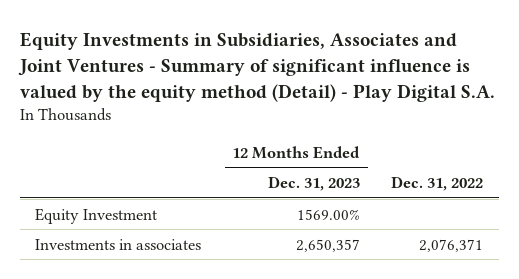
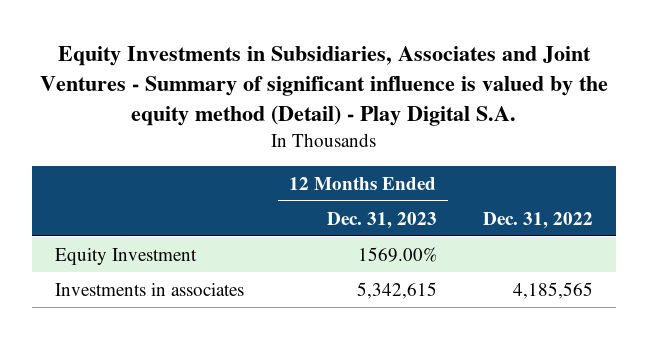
- Investments in associates | 2,650,357 | 2,076,371
+ Investments in associates | 5,342,615 | 4,185,565

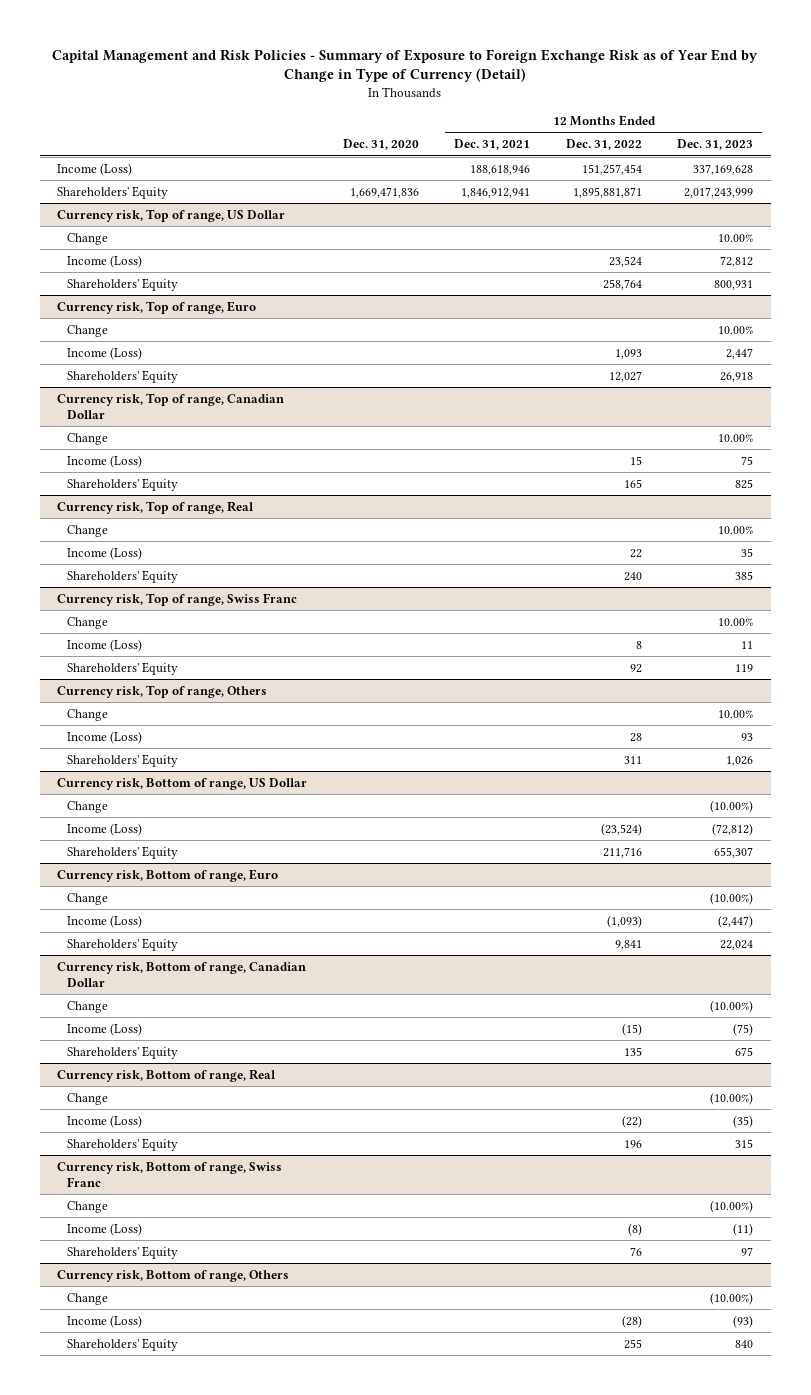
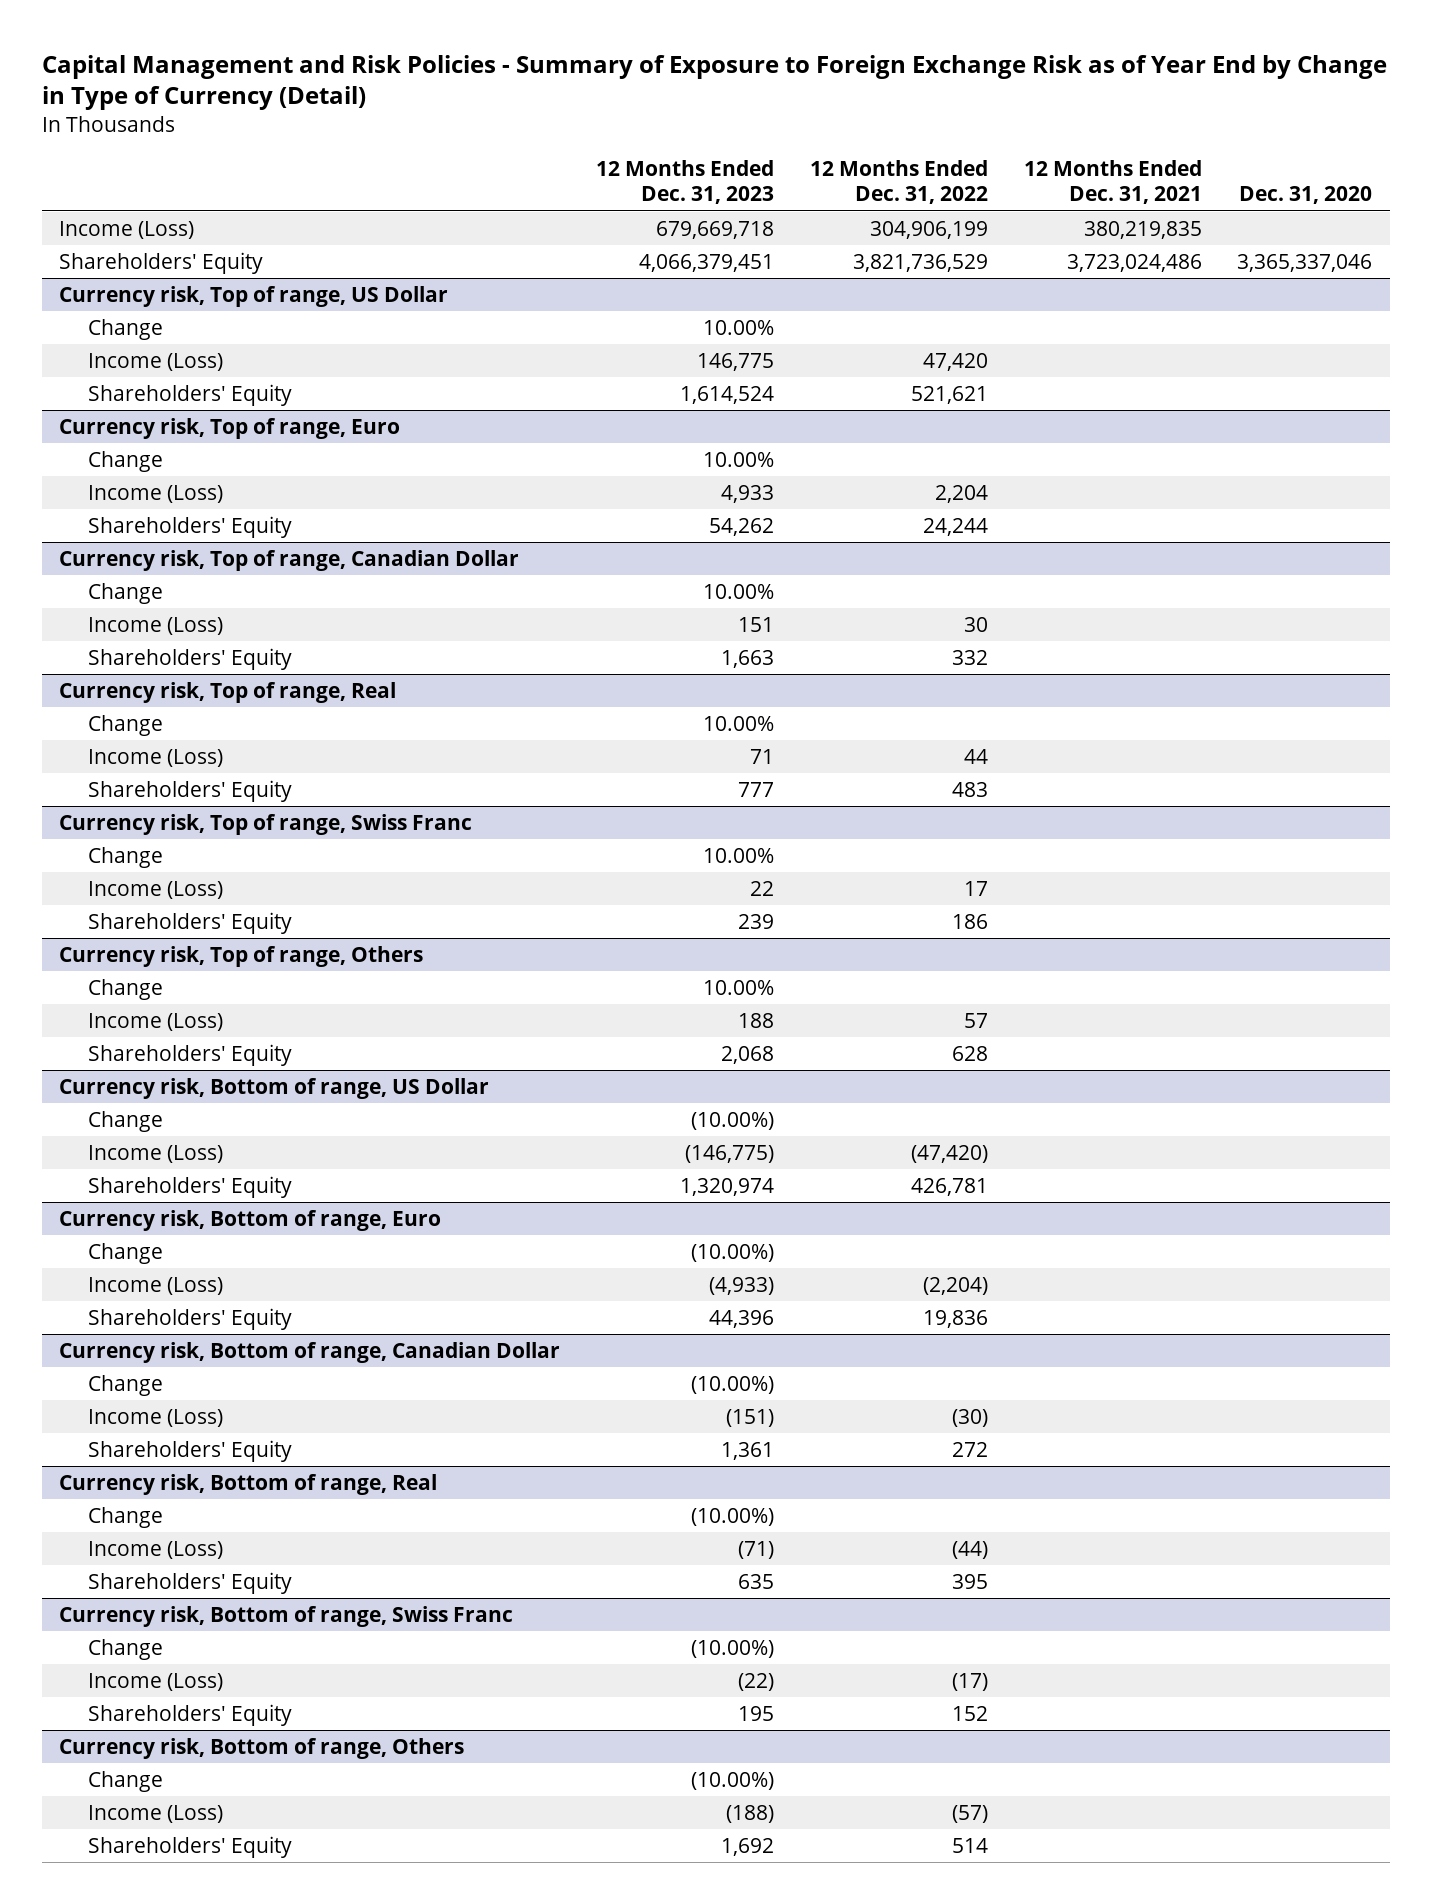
- | Dec. 31, 2020 | 12 Months Ended Dec. 31, 2021 | 12 Months Ended Dec. 31, 2022 | 12 Months Ended Dec. 31, 2023
+ | 12 Months Ended Dec. 31, 2023 | 12 Months Ended Dec. 31, 2022 | 12 Months Ended Dec. 31, 2021 | Dec. 31, 2020
- Income (Loss) | | 188,618,946 | 151,257,454 | 337,169,628
- Shareholders' Equity | 1,669,471,836 | 1,846,912,941 | 1,895,881,871 | 2,017,243,999
+ Income (Loss) | 679,669,718 | 304,906,199 | 380,219,835 |
+ Shareholders' Equity | 4,066,379,451 | 3,821,736,529 | 3,723,024,486 | 3,365,337,046
@ Currency risk, Top of range, US Dollar
- Income (Loss) | | | 23,524 | 72,812
- Shareholders' Equity | | | 258,764 | 800,931
+ Income (Loss) | 146,775 | 47,420 | |
+ Shareholders' Equity | 1,614,524 | 521,621 | |
@ Currency risk, Top of range, Euro
- Income (Loss) | | | 1,093 | 2,447
- Shareholders' Equity | | | 12,027 | 26,918
+ Income (Loss) | 4,933 | 2,204 | |
+ Shareholders' Equity | 54,262 | 24,244 | |
@ Currency risk, Top of range, Canadian Dollar
- Income (Loss) | | | 15 | 75
- Shareholders' Equity | | | 165 | 825
+ Income (Loss) | 151 | 30 | |
+ Shareholders' Equity | 1,663 | 332 | |
@ Currency risk, Top of range, Real
- Income (Loss) | | | 22 | 35
- Shareholders' Equity | | | 240 | 385
+ Income (Loss) | 71 | 44 | |
+ Shareholders' Equity | 777 | 483 | |
@ Currency risk, Top of range, Swiss Franc
- Income (Loss) | | | 8 | 11
- Shareholders' Equity | | | 92 | 119
+ Income (Loss) | 22 | 17 | |
+ Shareholders' Equity | 239 | 186 | |
@ Currency risk, Top of range, Others
- Income (Loss) | | | 28 | 93
- Shareholders' Equity | | | 311 | 1,026
+ Income (Loss) | 188 | 57 | |
+ Shareholders' Equity | 2,068 | 628 | |
@ Currency risk, Bottom of range, US Dollar
- Income (Loss) | | | (23,524) | (72,812)
- Shareholders' Equity | | | 211,716 | 655,307
+ Income (Loss) | (146,775) | (47,420) | |
+ Shareholders' Equity | 1,320,974 | 426,781 | |
@ Currency risk, Bottom of range, Euro
- Income (Loss) | | | (1,093) | (2,447)
- Shareholders' Equity | | | 9,841 | 22,024
+ Income (Loss) | (4,933) | (2,204) | |
+ Shareholders' Equity | 44,396 | 19,836 | |
@ Currency risk, Bottom of range, Canadian Dollar
- Income (Loss) | | | (15) | (75)
- Shareholders' Equity | | | 135 | 675
+ Income (Loss) | (151) | (30) | |
+ Shareholders' Equity | 1,361 | 272 | |
@ Currency risk, Bottom of range, Real
- Income (Loss) | | | (22) | (35)
- Shareholders' Equity | | | 196 | 315
+ Income (Loss) | (71) | (44) | |
+ Shareholders' Equity | 635 | 395 | |
@ Currency risk, Bottom of range, Swiss Franc
- Income (Loss) | | | (8) | (11)
- Shareholders' Equity | | | 76 | 97
+ Income (Loss) | (22) | (17) | |
+ Shareholders' Equity | 195 | 152 | |
@ Currency risk, Bottom of range, Others
- Income (Loss) | | | (28) | (93)
- Shareholders' Equity | | | 255 | 840
+ Income (Loss) | (188) | (57) | |
+ Shareholders' Equity | 1,692 | 514 | |

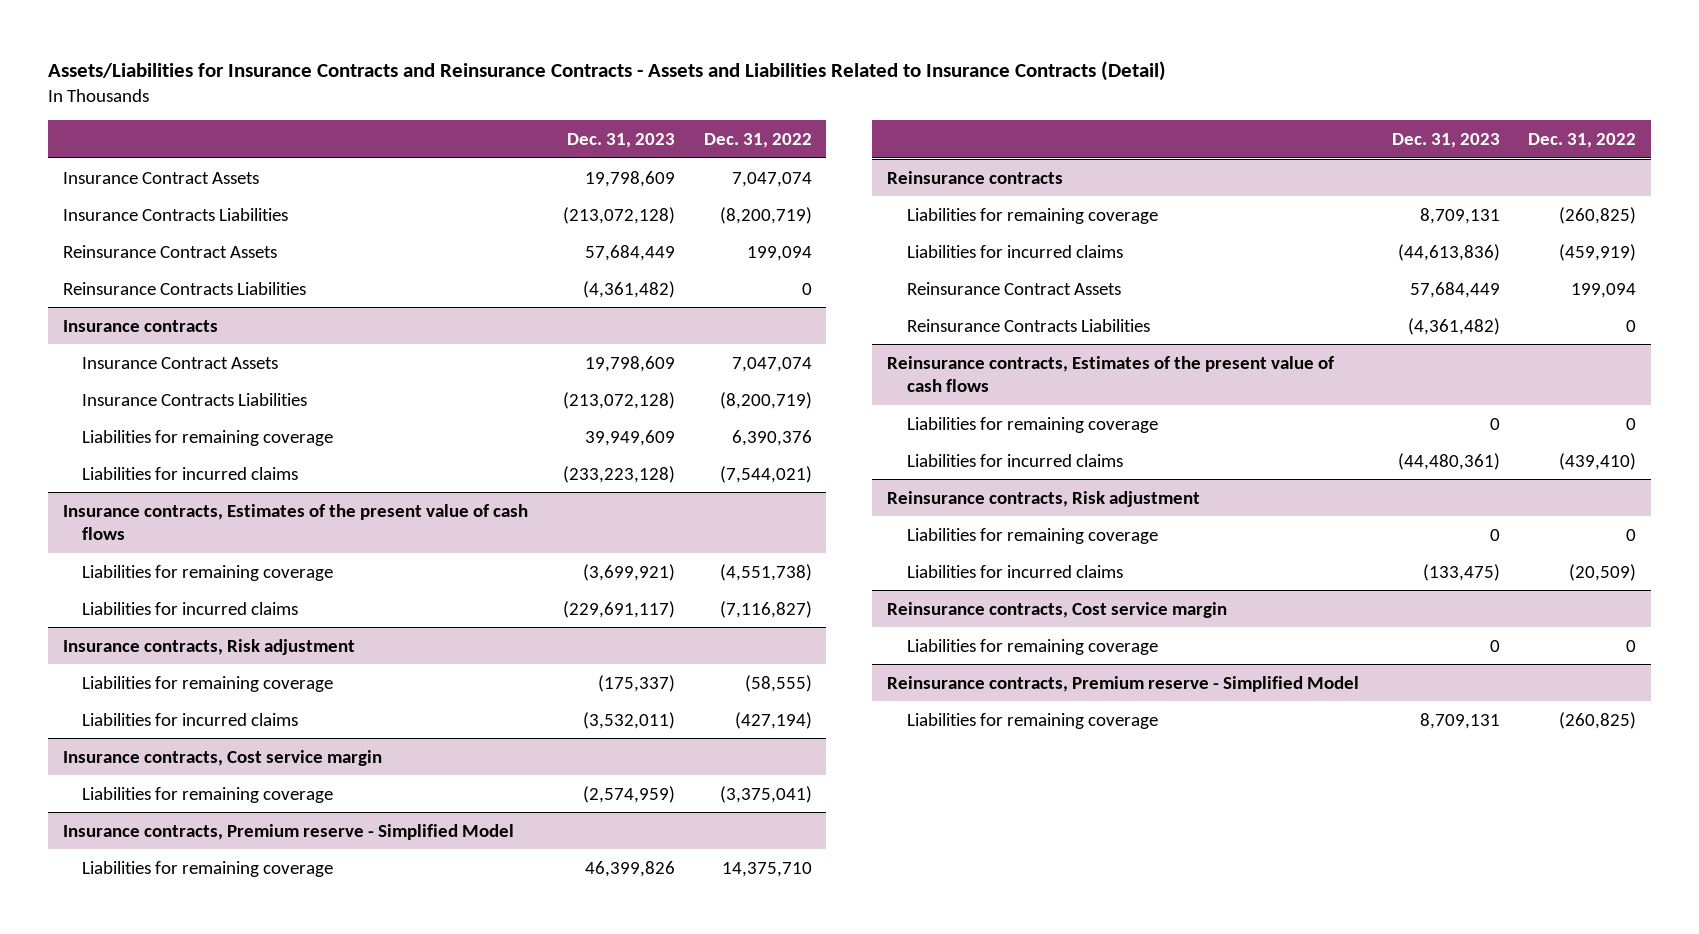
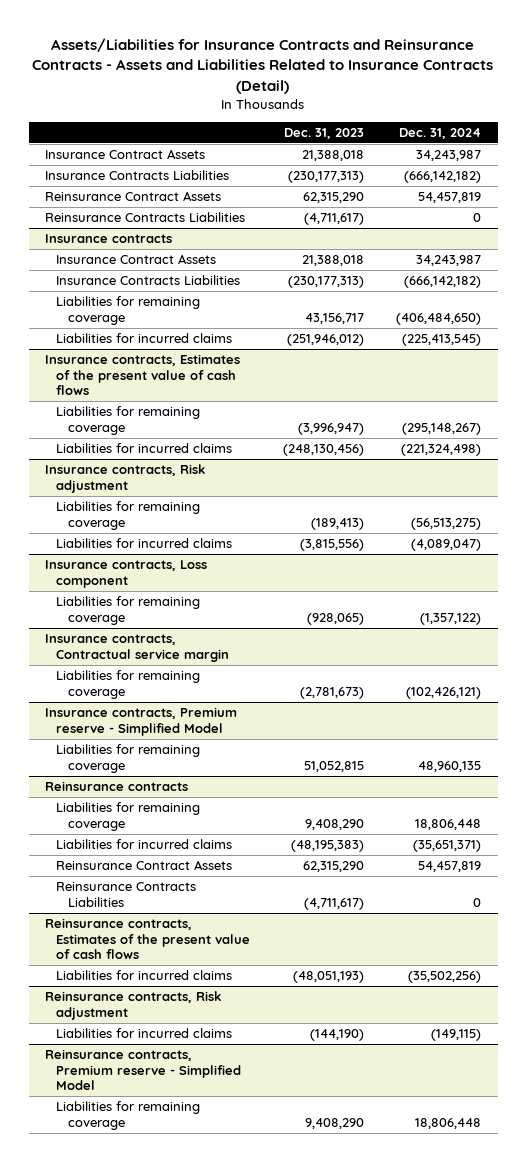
- | Dec. 31, 2023 | Dec. 31, 2022
+ | Dec. 31, 2023 | Dec. 31, 2024
- Insurance Contract Assets | 19,798,609 | 7,047,074
- Insurance Contracts Liabilities | (213,072,128) | (8,200,719)
- Reinsurance Contract Assets | 57,684,449 | 199,094
- Reinsurance Contracts Liabilities | (4,361,482) | 0
+ Insurance Contract Assets | 21,388,018 | 34,243,987
+ Insurance Contracts Liabilities | (230,177,313) | (666,142,182)
+ Reinsurance Contract Assets | 62,315,290 | 54,457,819
+ Reinsurance Contracts Liabilities | (4,711,617) | 0
@ Insurance contracts
- Insurance Contract Assets | 19,798,609 | 7,047,074
- Insurance Contracts Liabilities | (213,072,128) | (8,200,719)
- Liabilities for remaining coverage | 39,949,609 | 6,390,376
- Liabilities for incurred claims | (233,223,128) | (7,544,021)
+ Insurance Contract Assets | 21,388,018 | 34,243,987
+ Insurance Contracts Liabilities | (230,177,313) | (666,142,182)
+ Liabilities for remaining coverage | 43,156,717 | (406,484,650)
+ Liabilities for incurred claims | (251,946,012) | (225,413,545)
@ Insurance contracts, Estimates of the present value of cash flows
- Liabilities for remaining coverage | (3,699,921) | (4,551,738)
- Liabilities for incurred claims | (229,691,117) | (7,116,827)
+ Liabilities for remaining coverage | (3,996,947) | (295,148,267)
+ Liabilities for incurred claims | (248,130,456) | (221,324,498)
@ Insurance contracts, Risk adjustment
- Liabilities for remaining coverage | (175,337) | (58,555)
- Liabilities for incurred claims | (3,532,011) | (427,194)
- Insurance contracts, Cost service margin
- Liabilities for remaining coverage | (2,574,959) | (3,375,041)
@ Insurance contracts, Risk adjustment
+ Liabilities for remaining coverage | (189,413) | (56,513,275)
+ Liabilities for incurred claims | (3,815,556) | (4,089,047)
+ Insurance contracts, Loss component
+ Liabilities for remaining coverage | (928,065) | (1,357,122)
+ Insurance contracts, Contractual service margin
+ Liabilities for remaining coverage | (2,781,673) | (102,426,121)
@ Insurance contracts, Premium reserve - Simplified Model
- Liabilities for remaining coverage | 46,399,826 | 14,375,710
+ Liabilities for remaining coverage | 51,052,815 | 48,960,135
@ Reinsurance contracts
- Liabilities for remaining coverage | 8,709,131 | (260,825)
- Liabilities for incurred claims | (44,613,836) | (459,919)
- Reinsurance Contract Assets | 57,684,449 | 199,094
- Reinsurance Contracts Liabilities | (4,361,482) | 0
+ Liabilities for remaining coverage | 9,408,290 | 18,806,448
+ Liabilities for incurred claims | (48,195,383) | (35,651,371)
+ Reinsurance Contract Assets | 62,315,290 | 54,457,819
+ Reinsurance Contracts Liabilities | (4,711,617) | 0
@ Reinsurance contracts, Estimates of the present value of cash flows
- Liabilities for remaining coverage | 0 | 0
- Liabilities for incurred claims | (44,480,361) | (439,410)
+ Liabilities for incurred claims | (48,051,193) | (35,502,256)
@ Reinsurance contracts, Risk adjustment
- Liabilities for remaining coverage | 0 | 0
- Liabilities for incurred claims | (133,475) | (20,509)
- Reinsurance contracts, Cost service margin
- Liabilities for remaining coverage | 0 | 0
@ Reinsurance contracts, Risk adjustment
+ Liabilities for incurred claims | (144,190) | (149,115)
@ Reinsurance contracts, Premium reserve - Simplified Model
- Liabilities for remaining coverage | 8,709,131 | (260,825)
+ Liabilities for remaining coverage | 9,408,290 | 18,806,448

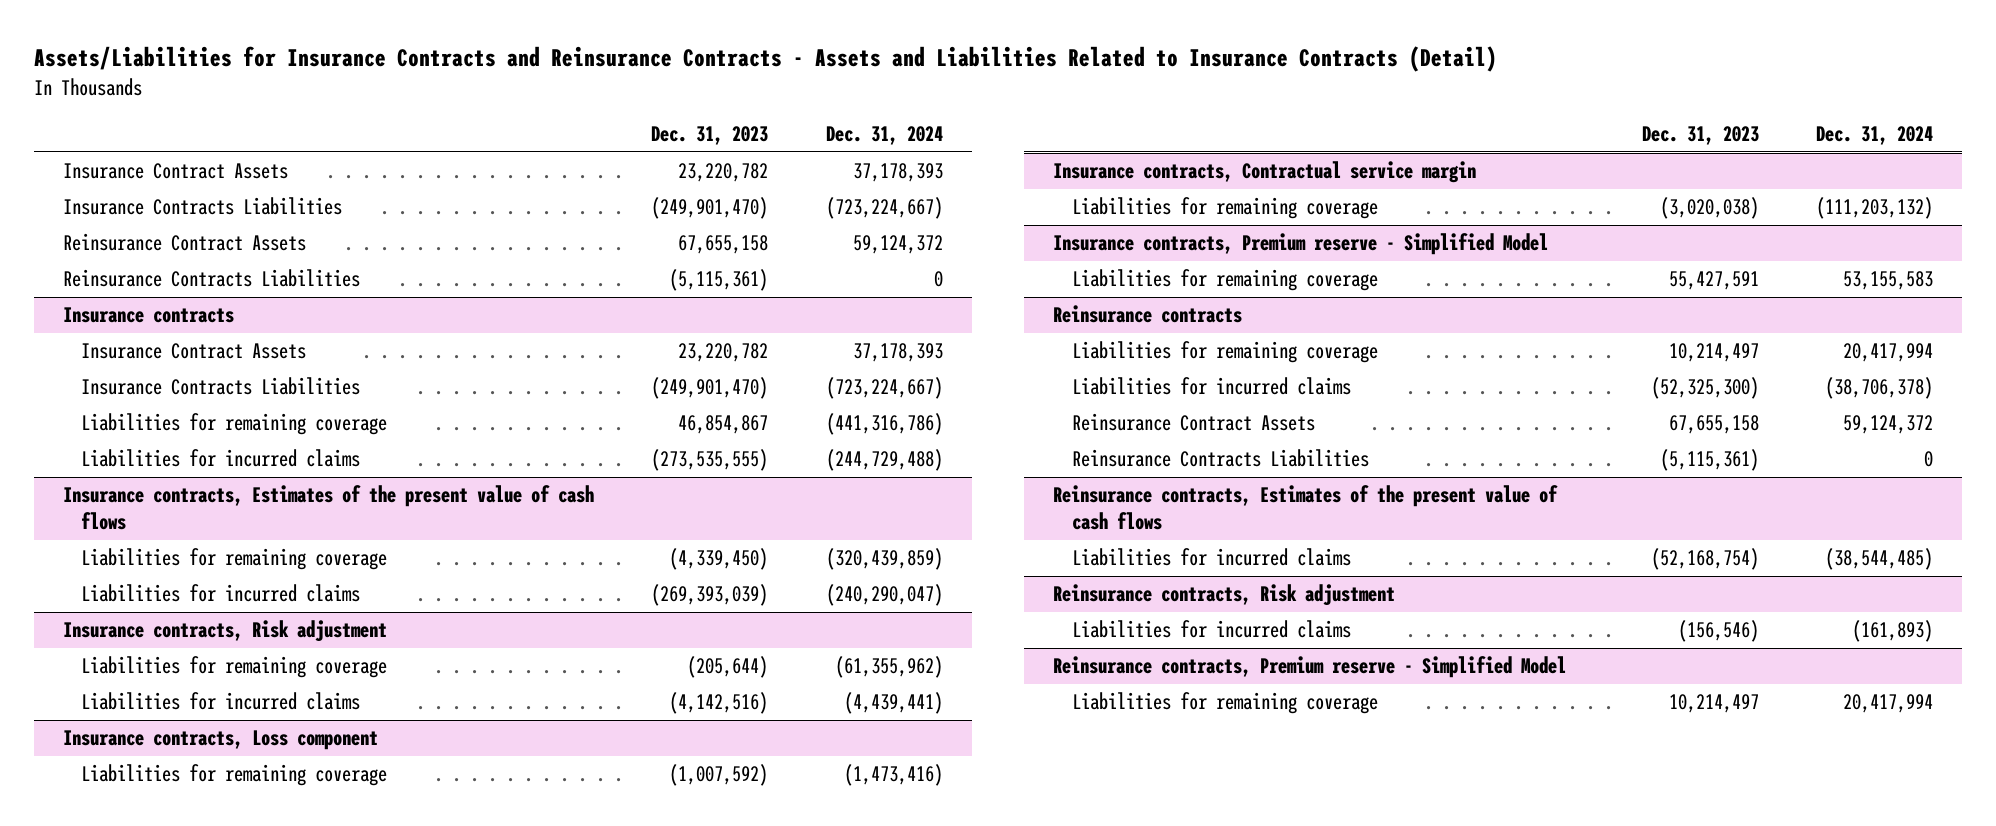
- Insurance Contract Assets | 21,388,018 | 34,243,987
- Insurance Contracts Liabilities | (230,177,313) | (666,142,182)
- Reinsurance Contract Assets | 62,315,290 | 54,457,819
- Reinsurance Contracts Liabilities | (4,711,617) | 0
+ Insurance Contract Assets | 23,220,782 | 37,178,393
+ Insurance Contracts Liabilities | (249,901,470) | (723,224,667)
+ Reinsurance Contract Assets | 67,655,158 | 59,124,372
+ Reinsurance Contracts Liabilities | (5,115,361) | 0
@ Insurance contracts
- Insurance Contract Assets | 21,388,018 | 34,243,987
- Insurance Contracts Liabilities | (230,177,313) | (666,142,182)
- Liabilities for remaining coverage | 43,156,717 | (406,484,650)
- Liabilities for incurred claims | (251,946,012) | (225,413,545)
+ Insurance Contract Assets | 23,220,782 | 37,178,393
+ Insurance Contracts Liabilities | (249,901,470) | (723,224,667)
+ Liabilities for remaining coverage | 46,854,867 | (441,316,786)
+ Liabilities for incurred claims | (273,535,555) | (244,729,488)
@ Insurance contracts, Estimates of the present value of cash flows
- Liabilities for remaining coverage | (3,996,947) | (295,148,267)
- Liabilities for incurred claims | (248,130,456) | (221,324,498)
+ Liabilities for remaining coverage | (4,339,450) | (320,439,859)
+ Liabilities for incurred claims | (269,393,039) | (240,290,047)
@ Insurance contracts, Risk adjustment
- Liabilities for remaining coverage | (189,413) | (56,513,275)
- Liabilities for incurred claims | (3,815,556) | (4,089,047)
+ Liabilities for remaining coverage | (205,644) | (61,355,962)
+ Liabilities for incurred claims | (4,142,516) | (4,439,441)
@ Insurance contracts, Loss component
- Liabilities for remaining coverage | (928,065) | (1,357,122)
+ Liabilities for remaining coverage | (1,007,592) | (1,473,416)
@ Insurance contracts, Contractual service margin
- Liabilities for remaining coverage | (2,781,673) | (102,426,121)
+ Liabilities for remaining coverage | (3,020,038) | (111,203,132)
@ Insurance contracts, Premium reserve - Simplified Model
- Liabilities for remaining coverage | 51,052,815 | 48,960,135
+ Liabilities for remaining coverage | 55,427,591 | 53,155,583
@ Reinsurance contracts
- Liabilities for remaining coverage | 9,408,290 | 18,806,448
- Liabilities for incurred claims | (48,195,383) | (35,651,371)
- Reinsurance Contract Assets | 62,315,290 | 54,457,819
- Reinsurance Contracts Liabilities | (4,711,617) | 0
+ Liabilities for remaining coverage | 10,214,497 | 20,417,994
+ Liabilities for incurred claims | (52,325,300) | (38,706,378)
+ Reinsurance Contract Assets | 67,655,158 | 59,124,372
+ Reinsurance Contracts Liabilities | (5,115,361) | 0
@ Reinsurance contracts, Estimates of the present value of cash flows
- Liabilities for incurred claims | (48,051,193) | (35,502,256)
+ Liabilities for incurred claims | (52,168,754) | (38,544,485)
@ Reinsurance contracts, Risk adjustment
- Liabilities for incurred claims | (144,190) | (149,115)
+ Liabilities for incurred claims | (156,546) | (161,893)
@ Reinsurance contracts, Premium reserve - Simplified Model
- Liabilities for remaining coverage | 9,408,290 | 18,806,448
+ Liabilities for remaining coverage | 10,214,497 | 20,417,994

